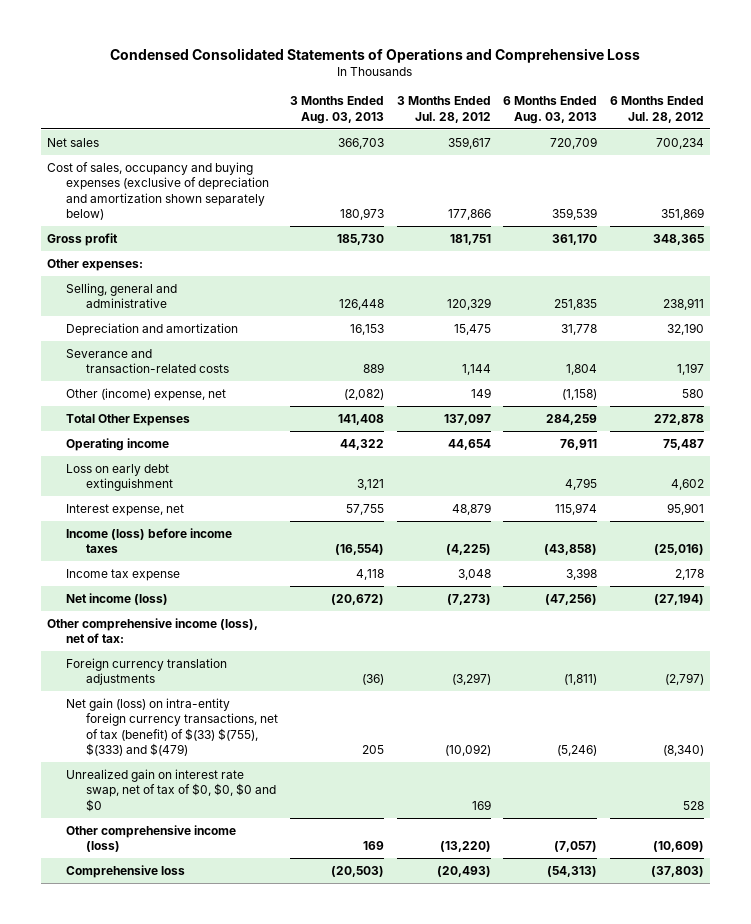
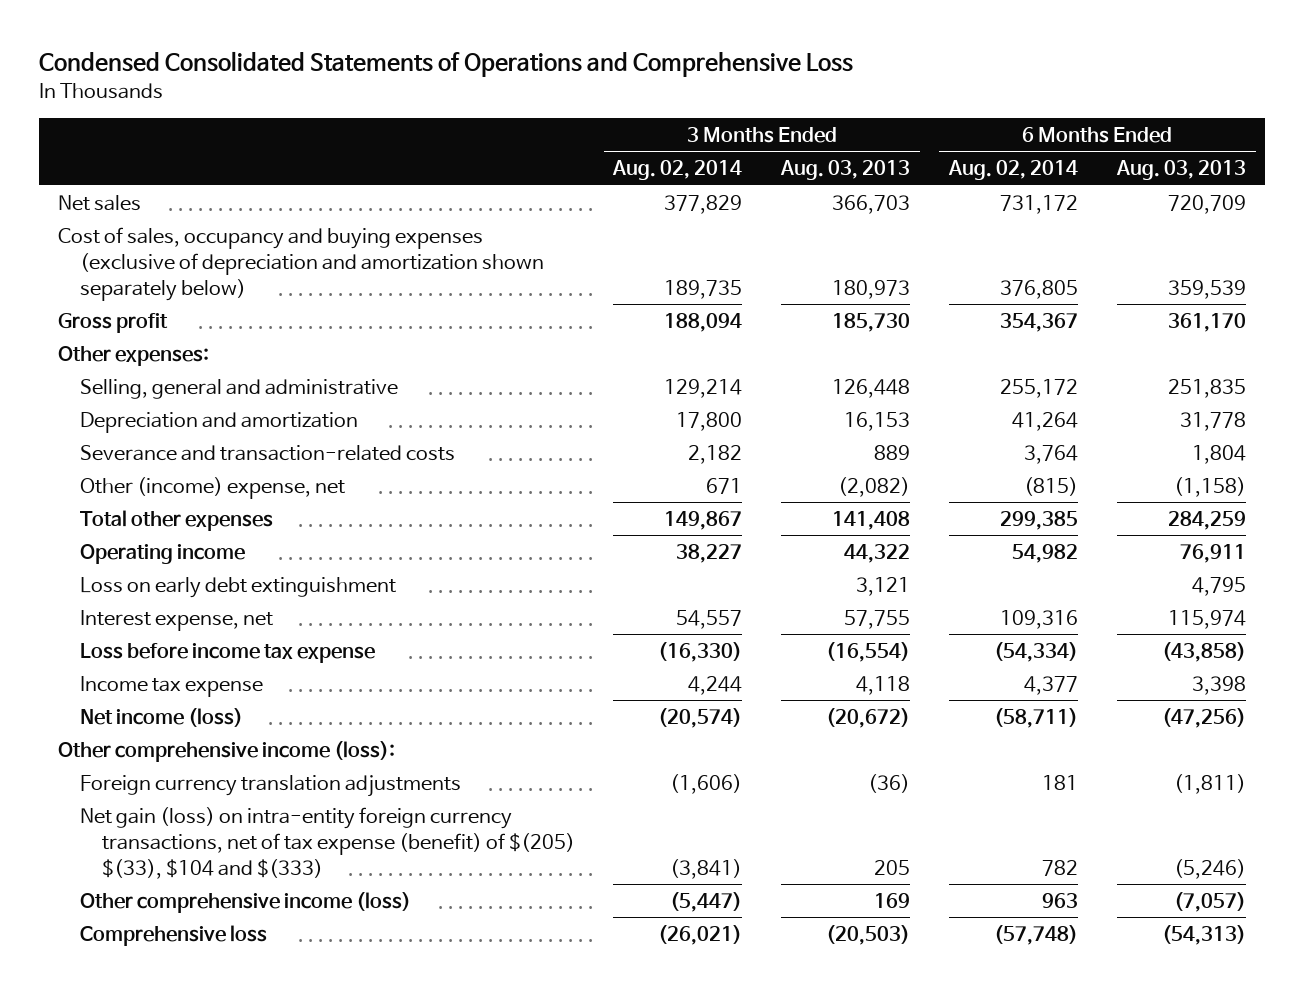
- | 3 Months Ended Aug. 03, 2013 | 3 Months Ended Jul. 28, 2012 | 6 Months Ended Aug. 03, 2013 | 6 Months Ended Jul. 28, 2012
+ | 3 Months Ended Aug. 02, 2014 | 3 Months Ended Aug. 03, 2013 | 6 Months Ended Aug. 02, 2014 | 6 Months Ended Aug. 03, 2013
- Total Other Expenses | 141,408 | 137,097 | 284,259 | 272,878
+ Total other expenses | 149,867 | 141,408 | 299,385 | 284,259
- Income (loss) before income taxes | (16,554) | (4,225) | (43,858) | (25,016)
+ Loss before income tax expense | (16,330) | (16,554) | (54,334) | (43,858)
- Other comprehensive income (loss), net of tax:
+ Other comprehensive income (loss):
- Net gain (loss) on intra-entity foreign currency transactions, net of tax (benefit) of $(33) $(755), $(333) and $(479) | 205 | (10,092) | (5,246) | (8,340)
- Unrealized gain on interest rate swap, net of tax of $0, $0, $0 and $0 | | 169 | | 528
+ Net gain (loss) on intra-entity foreign currency transactions, net of tax expense (benefit) of $(205) $(33), $104 and $(333) | (3,841) | 205 | 782 | (5,246)

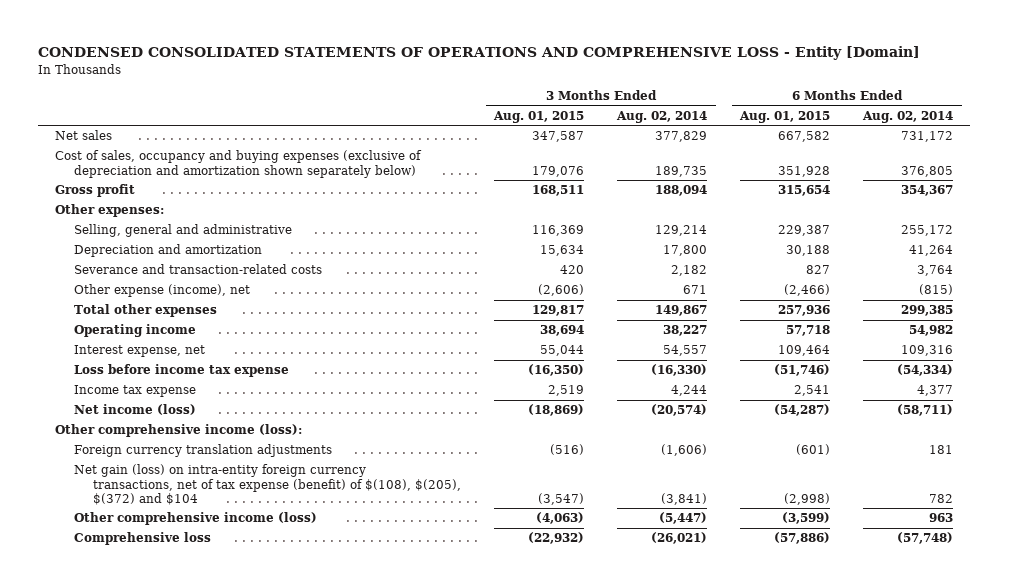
- Condensed Consolidated Statements of Operations and Comprehensive Loss
+ CONDENSED CONSOLIDATED STATEMENTS OF OPERATIONS AND COMPREHENSIVE LOSS - Entity [Domain]
- | 3 Months Ended Aug. 02, 2014 | 3 Months Ended Aug. 03, 2013 | 6 Months Ended Aug. 02, 2014 | 6 Months Ended Aug. 03, 2013
+ | 3 Months Ended Aug. 01, 2015 | 3 Months Ended Aug. 02, 2014 | 6 Months Ended Aug. 01, 2015 | 6 Months Ended Aug. 02, 2014
- Other (income) expense, net | 671 | (2,082) | (815) | (1,158)
+ Other expense (income), net | (2,606) | 671 | (2,466) | (815)
- Loss on early debt extinguishment | | 3,121 | | 4,795
- Net gain (loss) on intra-entity foreign currency transactions, net of tax expense (benefit) of $(205) $(33), $104 and $(333) | (3,841) | 205 | 782 | (5,246)
+ Net gain (loss) on intra-entity foreign currency transactions, net of tax expense (benefit) of $(108), $(205), $(372) and $104 | (3,547) | (3,841) | (2,998) | 782

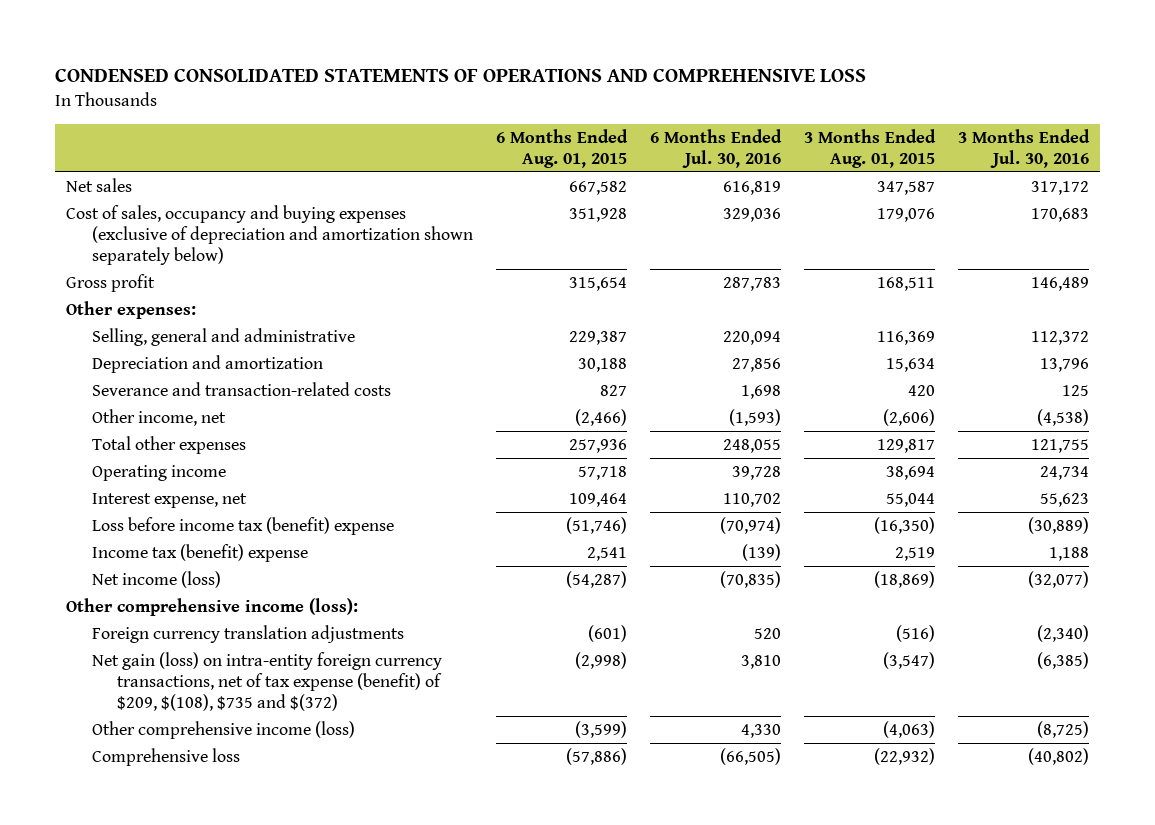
- CONDENSED CONSOLIDATED STATEMENTS OF OPERATIONS AND COMPREHENSIVE LOSS - Entity [Domain]
+ CONDENSED CONSOLIDATED STATEMENTS OF OPERATIONS AND COMPREHENSIVE LOSS
- | 3 Months Ended Aug. 01, 2015 | 3 Months Ended Aug. 02, 2014 | 6 Months Ended Aug. 01, 2015 | 6 Months Ended Aug. 02, 2014
+ | 6 Months Ended Aug. 01, 2015 | 6 Months Ended Jul. 30, 2016 | 3 Months Ended Aug. 01, 2015 | 3 Months Ended Jul. 30, 2016
- Other expense (income), net | (2,606) | 671 | (2,466) | (815)
+ Other income, net | (2,466) | (1,593) | (2,606) | (4,538)
- Loss before income tax expense | (16,350) | (16,330) | (51,746) | (54,334)
- Income tax expense | 2,519 | 4,244 | 2,541 | 4,377
+ Loss before income tax (benefit) expense | (51,746) | (70,974) | (16,350) | (30,889)
+ Income tax (benefit) expense | 2,541 | (139) | 2,519 | 1,188
- Net gain (loss) on intra-entity foreign currency transactions, net of tax expense (benefit) of $(108), $(205), $(372) and $104 | (3,547) | (3,841) | (2,998) | 782
+ Net gain (loss) on intra-entity foreign currency transactions, net of tax expense (benefit) of $209, $(108), $735 and $(372) | (2,998) | 3,810 | (3,547) | (6,385)

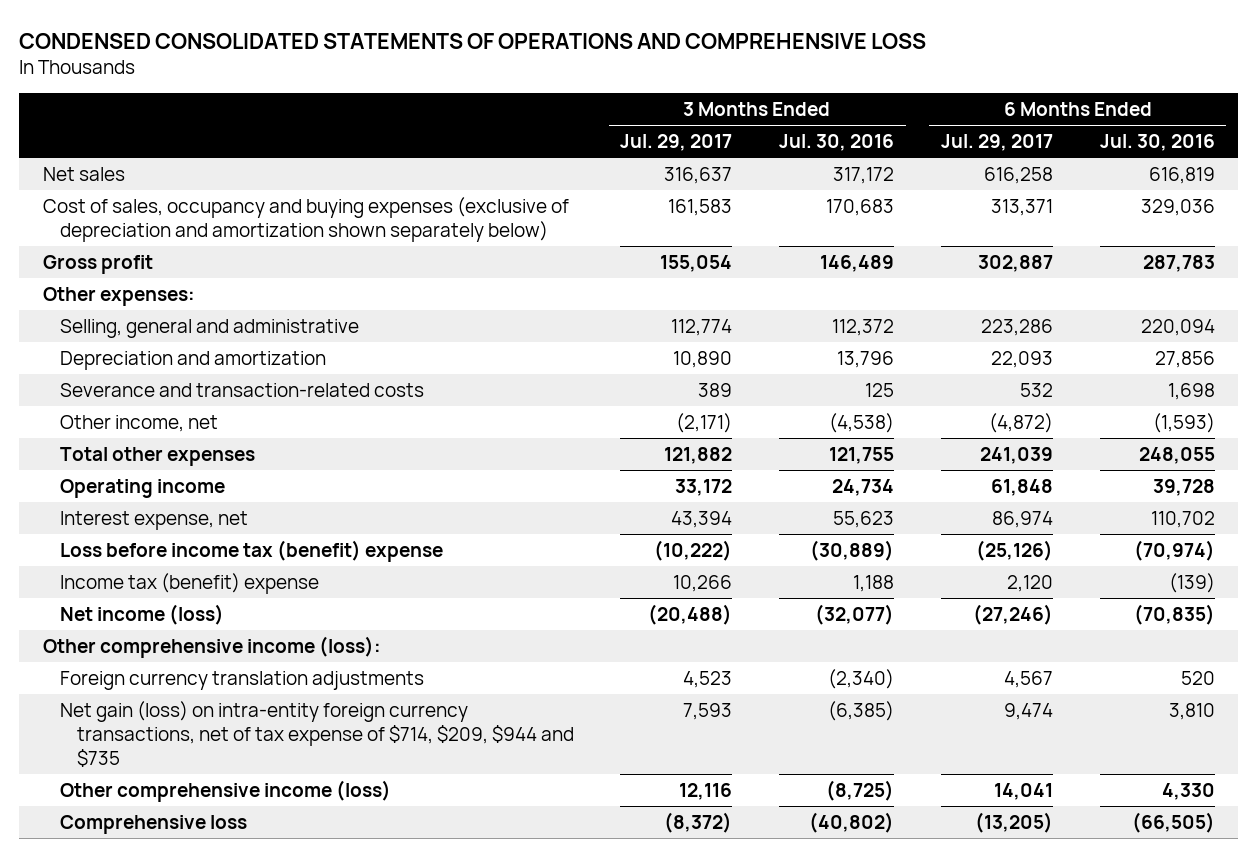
- | 6 Months Ended Aug. 01, 2015 | 6 Months Ended Jul. 30, 2016 | 3 Months Ended Aug. 01, 2015 | 3 Months Ended Jul. 30, 2016
+ | 3 Months Ended Jul. 29, 2017 | 3 Months Ended Jul. 30, 2016 | 6 Months Ended Jul. 29, 2017 | 6 Months Ended Jul. 30, 2016
- Net gain (loss) on intra-entity foreign currency transactions, net of tax expense (benefit) of $209, $(108), $735 and $(372) | (2,998) | 3,810 | (3,547) | (6,385)
+ Net gain (loss) on intra-entity foreign currency transactions, net of tax expense of $714, $209, $944 and $735 | 7,593 | (6,385) | 9,474 | 3,810

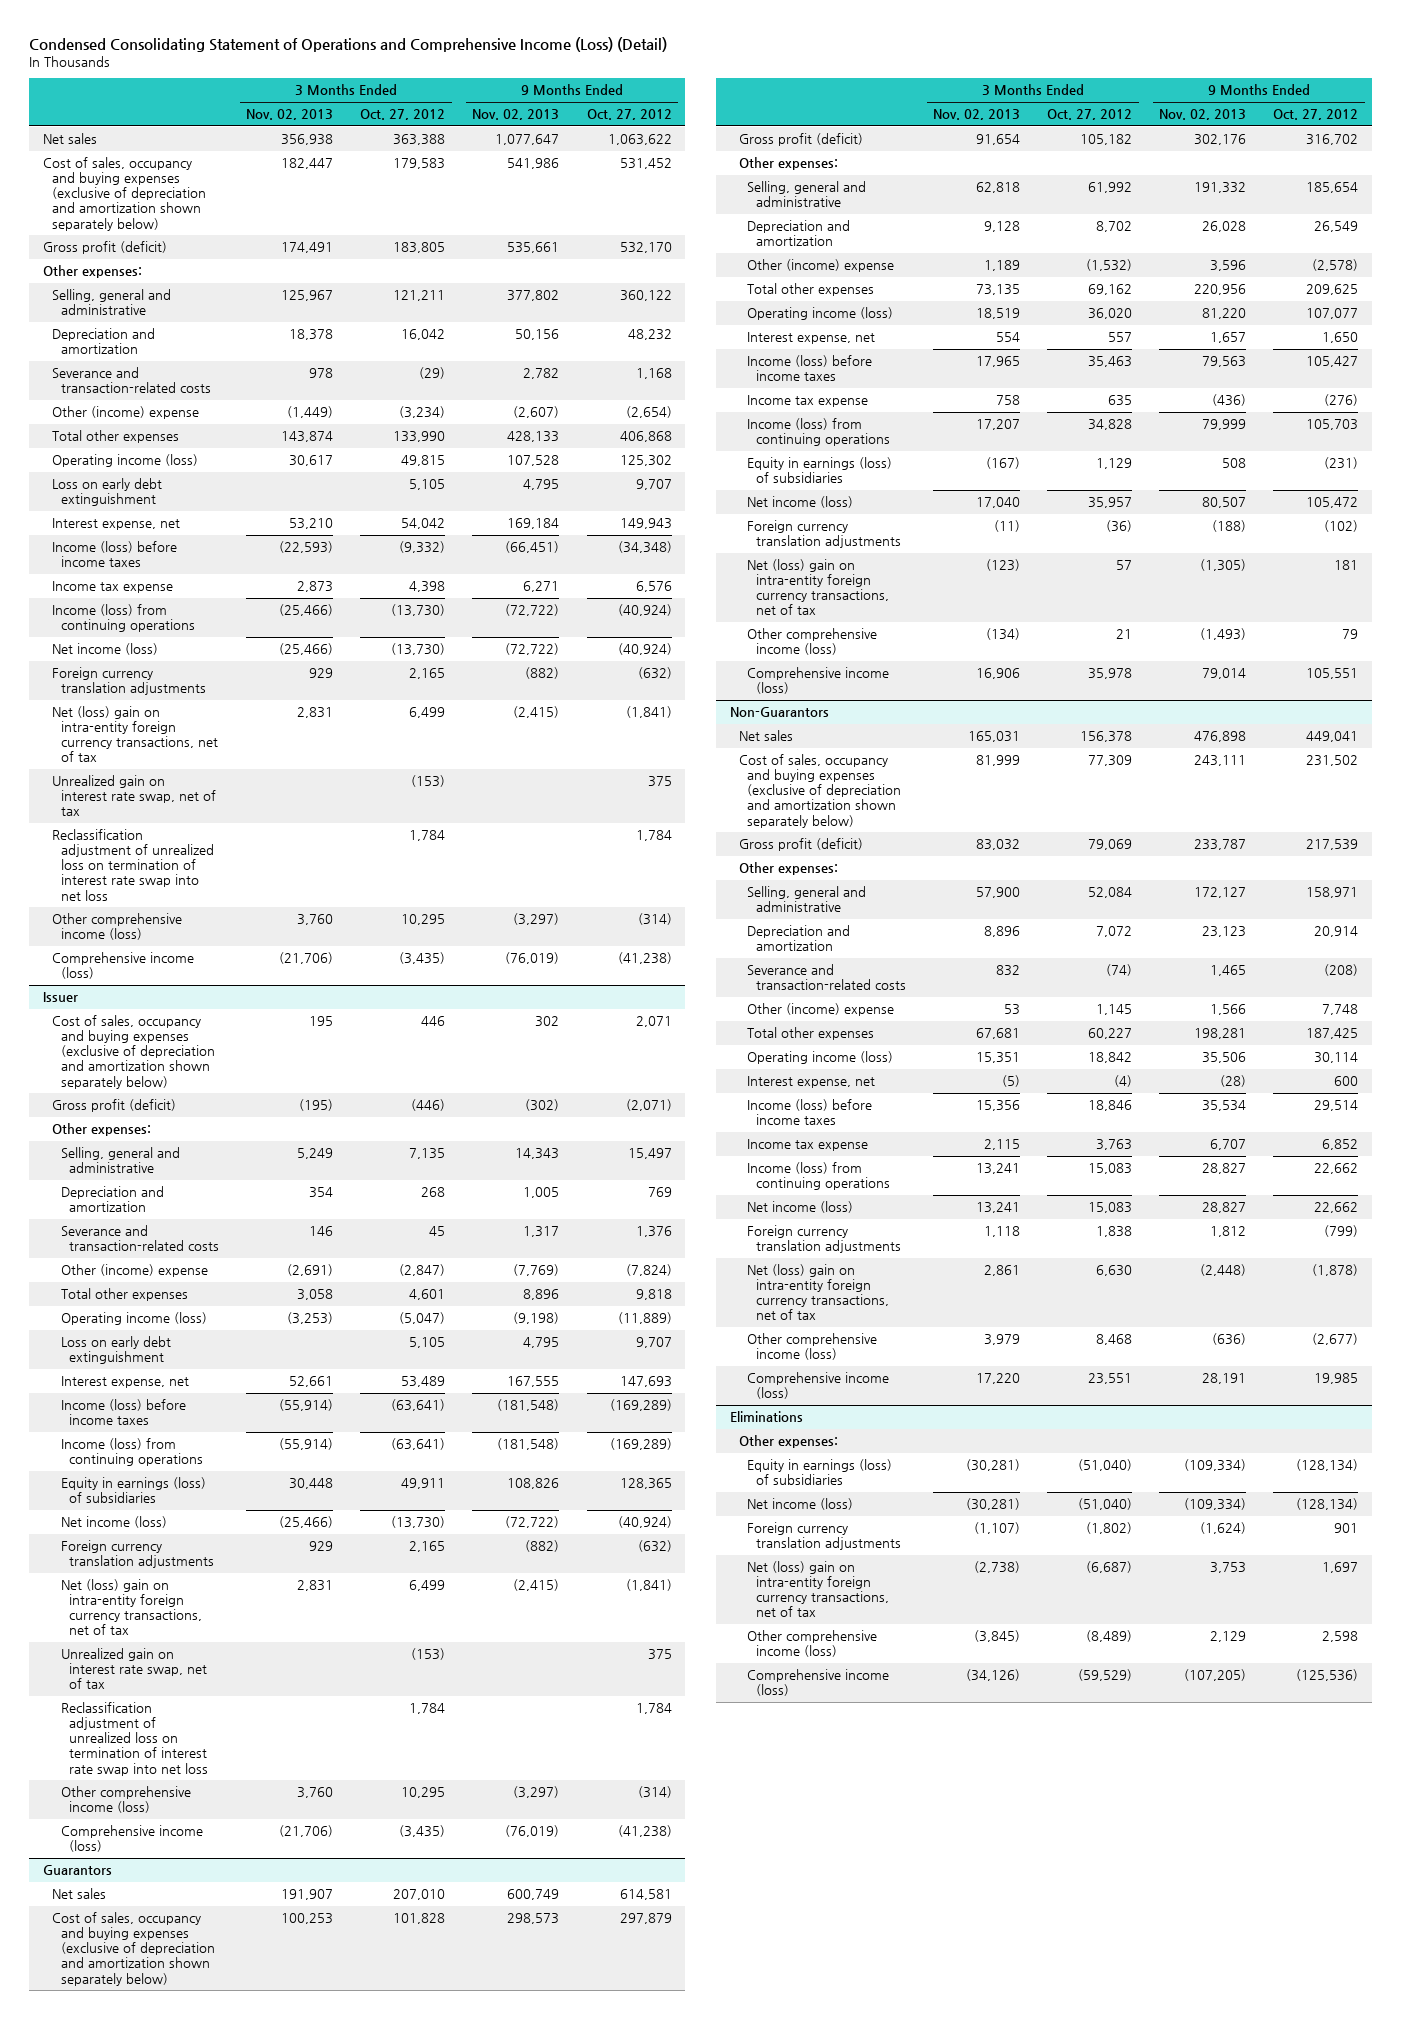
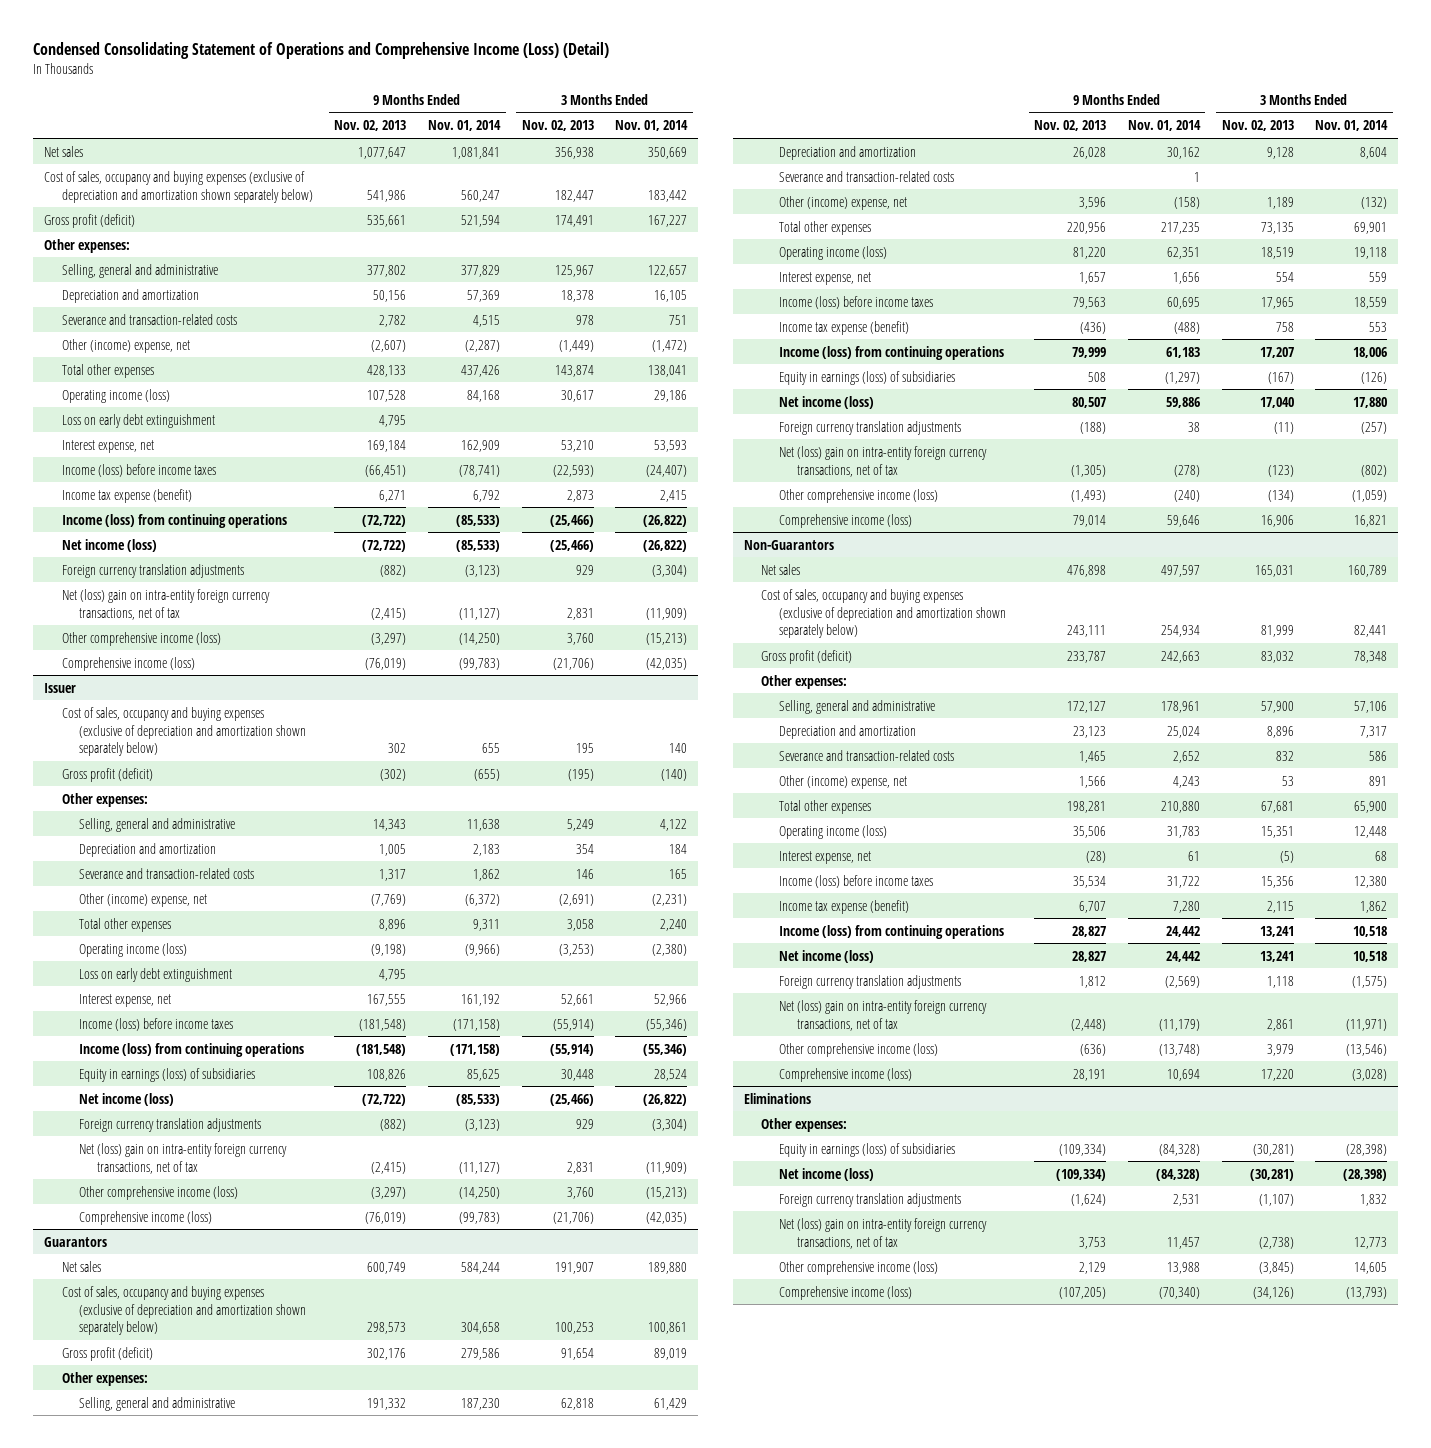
- | 3 Months Ended Nov. 02, 2013 | 3 Months Ended Oct. 27, 2012 | 9 Months Ended Nov. 02, 2013 | 9 Months Ended Oct. 27, 2012
+ | 9 Months Ended Nov. 02, 2013 | 9 Months Ended Nov. 01, 2014 | 3 Months Ended Nov. 02, 2013 | 3 Months Ended Nov. 01, 2014
- Other (income) expense | (1,449) | (3,234) | (2,607) | (2,654)
+ Other (income) expense, net | (2,607) | (2,287) | (1,449) | (1,472)
- Income tax expense | 2,873 | 4,398 | 6,271 | 6,576
+ Income tax expense (benefit) | 6,271 | 6,792 | 2,873 | 2,415
- Unrealized gain on interest rate swap, net of tax | | (153) | | 375
- Reclassification adjustment of unrealized loss on termination of interest rate swap into net loss | | 1,784 | | 1,784
@ Issuer
- Other (income) expense | (2,691) | (2,847) | (7,769) | (7,824)
+ Other (income) expense, net | (7,769) | (6,372) | (2,691) | (2,231)
- Unrealized gain on interest rate swap, net of tax | | (153) | | 375
- Reclassification adjustment of unrealized loss on termination of interest rate swap into net loss | | 1,784 | | 1,784
@ Guarantors
- Other (income) expense | 1,189 | (1,532) | 3,596 | (2,578)
+ Severance and transaction-related costs | | 1 | |
+ Other (income) expense, net | 3,596 | (158) | 1,189 | (132)
- Income tax expense | 758 | 635 | (436) | (276)
+ Income tax expense (benefit) | (436) | (488) | 758 | 553
@ Non-Guarantors
- Other (income) expense | 53 | 1,145 | 1,566 | 7,748
+ Other (income) expense, net | 1,566 | 4,243 | 53 | 891
- Income tax expense | 2,115 | 3,763 | 6,707 | 6,852
+ Income tax expense (benefit) | 6,707 | 7,280 | 2,115 | 1,862

